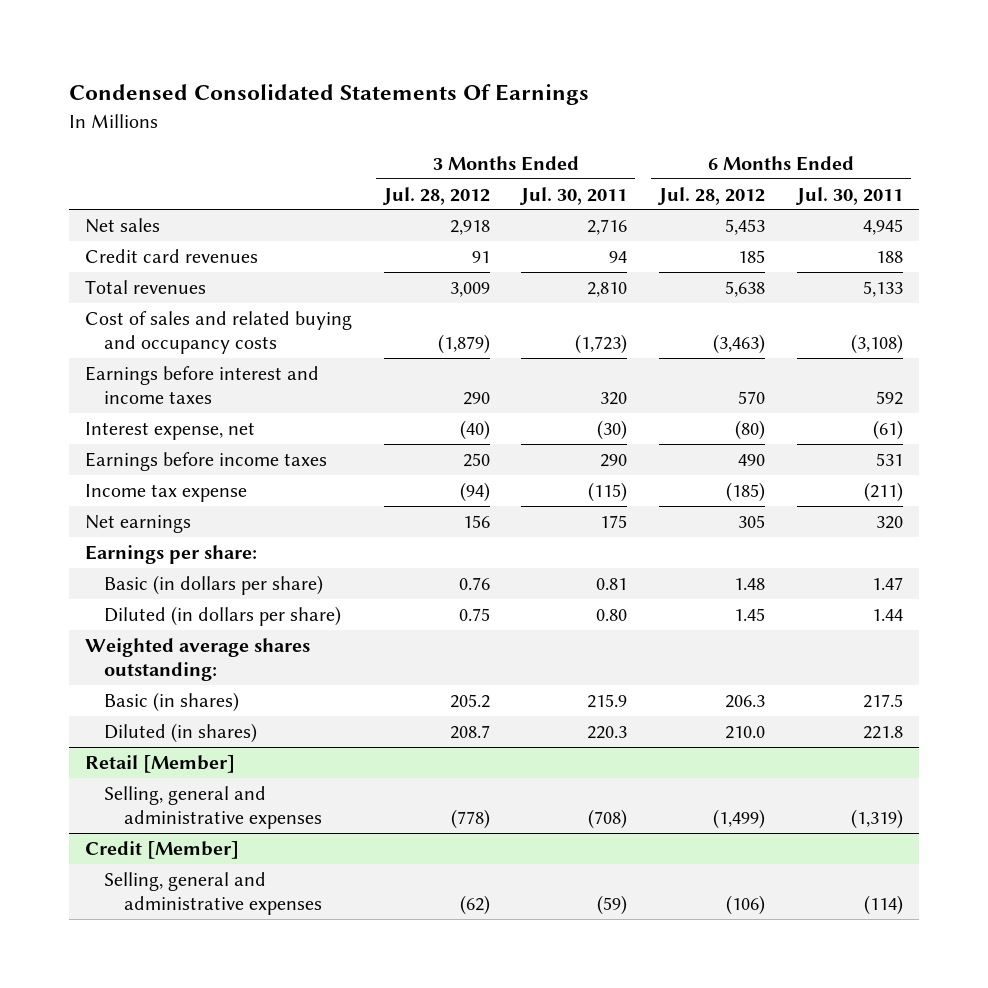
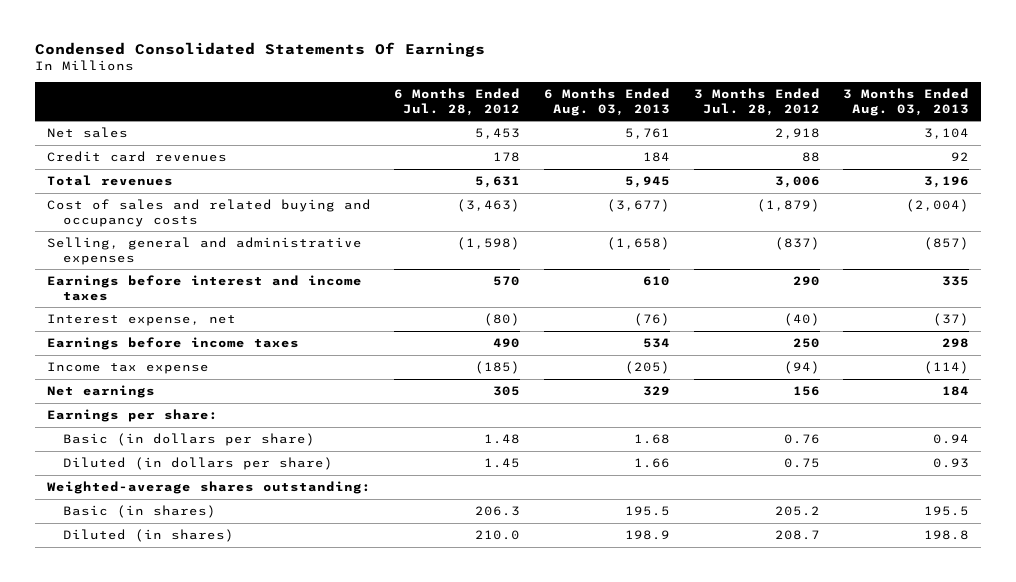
- | 3 Months Ended Jul. 28, 2012 | 3 Months Ended Jul. 30, 2011 | 6 Months Ended Jul. 28, 2012 | 6 Months Ended Jul. 30, 2011
+ | 6 Months Ended Jul. 28, 2012 | 6 Months Ended Aug. 03, 2013 | 3 Months Ended Jul. 28, 2012 | 3 Months Ended Aug. 03, 2013
- Credit card revenues | 91 | 94 | 185 | 188
- Total revenues | 3,009 | 2,810 | 5,638 | 5,133
+ Credit card revenues | 178 | 184 | 88 | 92
+ Total revenues | 5,631 | 5,945 | 3,006 | 3,196
+ Selling, general and administrative expenses | (1,598) | (1,658) | (837) | (857)
- Weighted average shares outstanding:
+ Weighted-average shares outstanding:
- Retail [Member]
- Selling, general and administrative expenses | (778) | (708) | (1,499) | (1,319)
- Credit [Member]
- Selling, general and administrative expenses | (62) | (59) | (106) | (114)

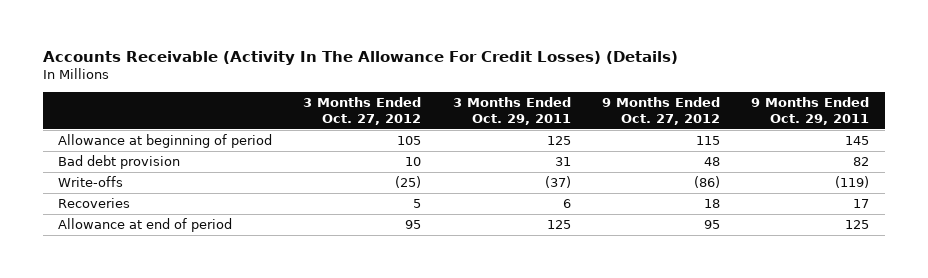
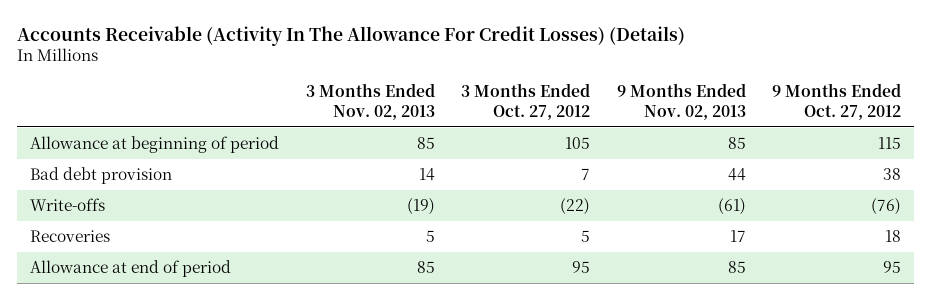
- | 3 Months Ended Oct. 27, 2012 | 3 Months Ended Oct. 29, 2011 | 9 Months Ended Oct. 27, 2012 | 9 Months Ended Oct. 29, 2011
+ | 3 Months Ended Nov. 02, 2013 | 3 Months Ended Oct. 27, 2012 | 9 Months Ended Nov. 02, 2013 | 9 Months Ended Oct. 27, 2012
- Bad debt provision | 10 | 31 | 48 | 82
- Write-offs | (25) | (37) | (86) | (119)
+ Bad debt provision | 14 | 7 | 44 | 38
+ Write-offs | (19) | (22) | (61) | (76)

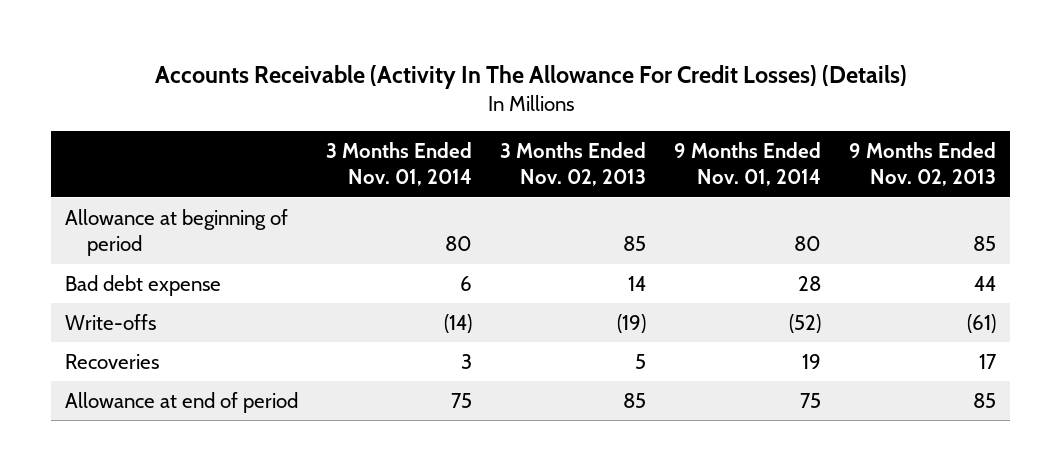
- | 3 Months Ended Nov. 02, 2013 | 3 Months Ended Oct. 27, 2012 | 9 Months Ended Nov. 02, 2013 | 9 Months Ended Oct. 27, 2012
+ | 3 Months Ended Nov. 01, 2014 | 3 Months Ended Nov. 02, 2013 | 9 Months Ended Nov. 01, 2014 | 9 Months Ended Nov. 02, 2013
- Bad debt provision | 14 | 7 | 44 | 38
+ Bad debt expense | 6 | 14 | 28 | 44

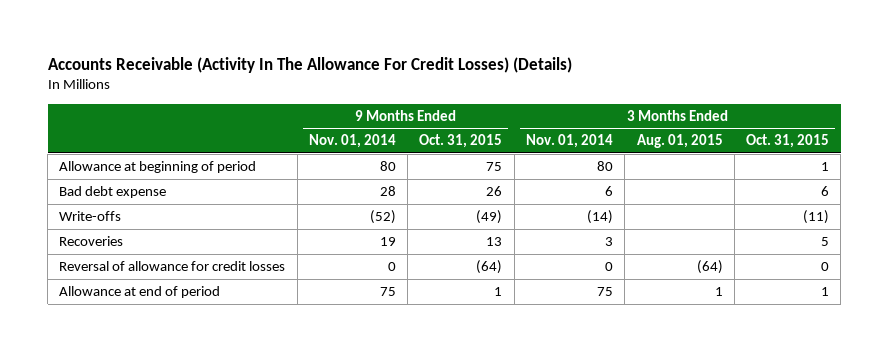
- | 3 Months Ended Nov. 01, 2014 | 3 Months Ended Nov. 02, 2013 | 9 Months Ended Nov. 01, 2014 | 9 Months Ended Nov. 02, 2013
+ | 9 Months Ended Nov. 01, 2014 | 9 Months Ended Oct. 31, 2015 | 3 Months Ended Nov. 01, 2014 | 3 Months Ended Aug. 01, 2015 | 3 Months Ended Oct. 31, 2015
+ Reversal of allowance for credit losses | 0 | (64) | 0 | (64) | 0

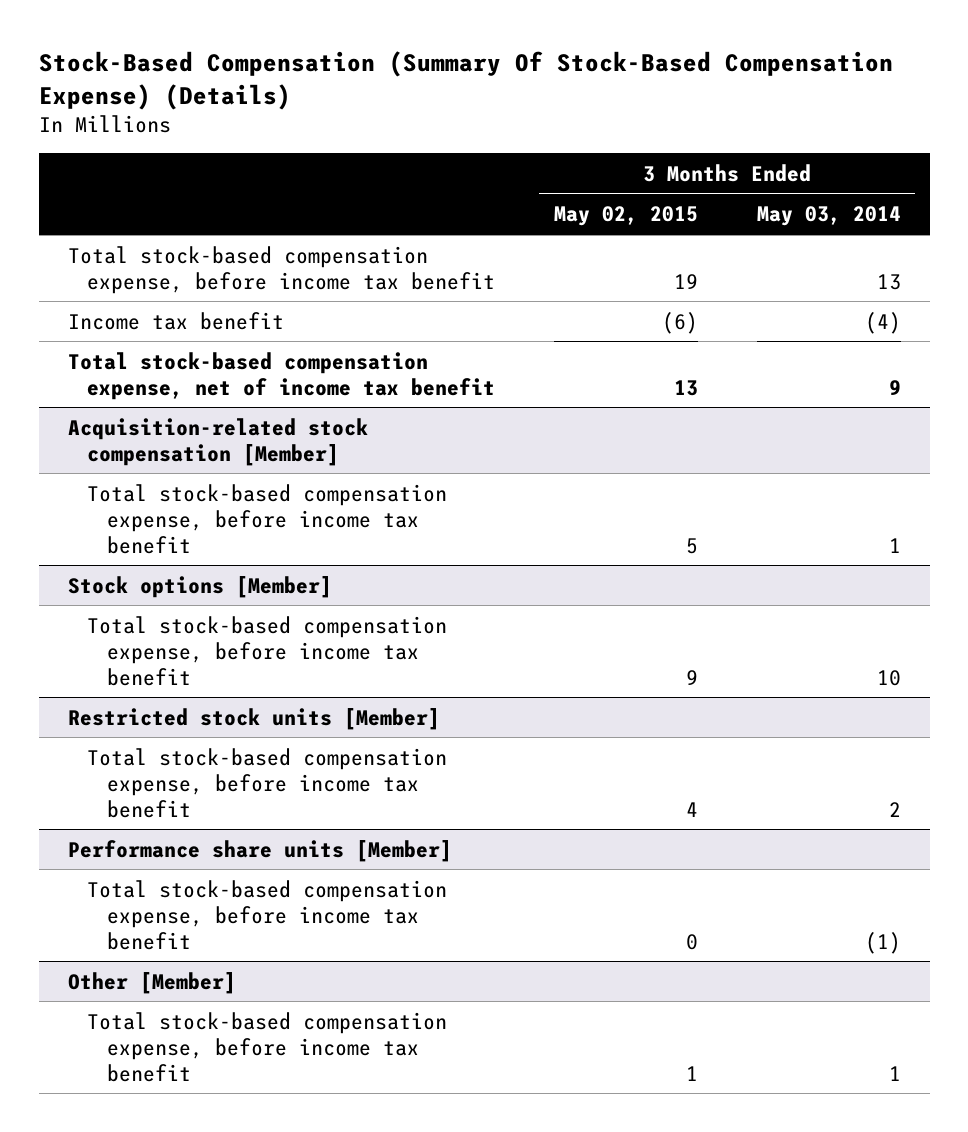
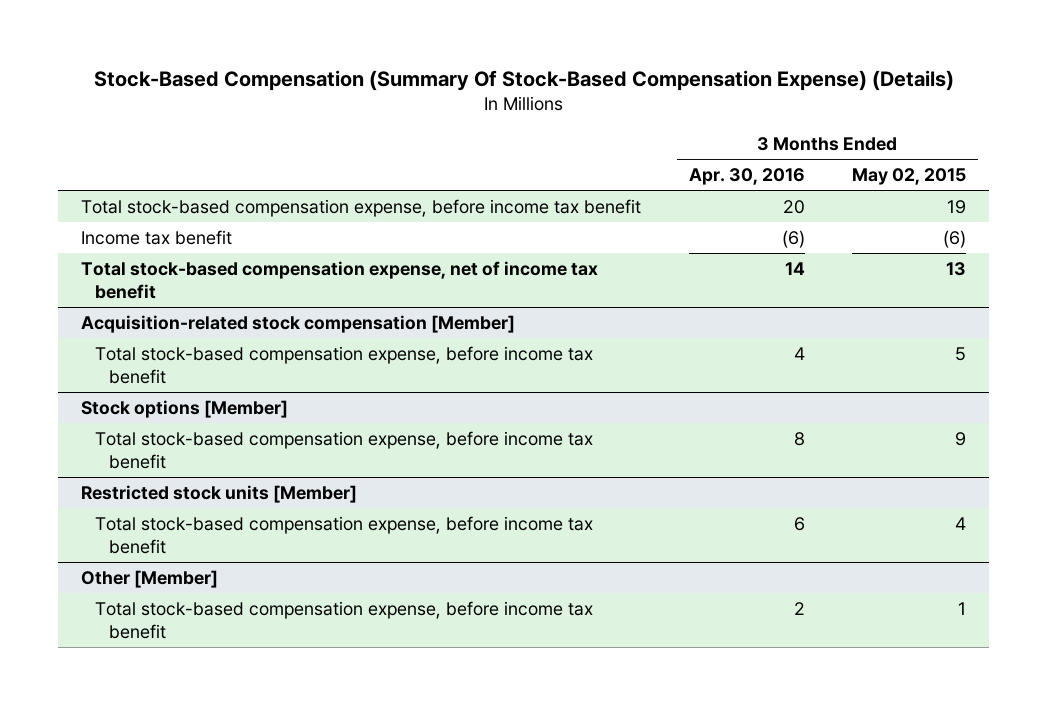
- | 3 Months Ended May 02, 2015 | 3 Months Ended May 03, 2014
+ | 3 Months Ended Apr. 30, 2016 | 3 Months Ended May 02, 2015
- Performance share units [Member]
- Total stock-based compensation expense, before income tax benefit | 0 | (1)

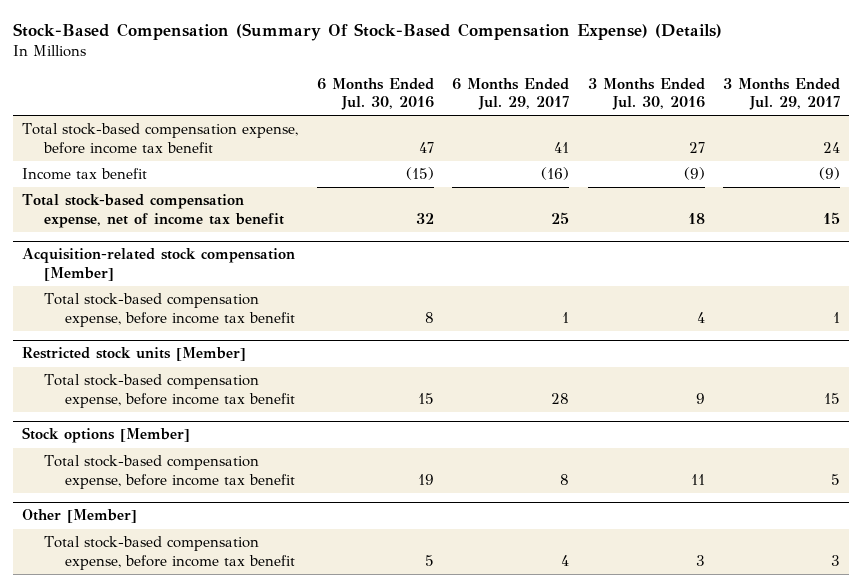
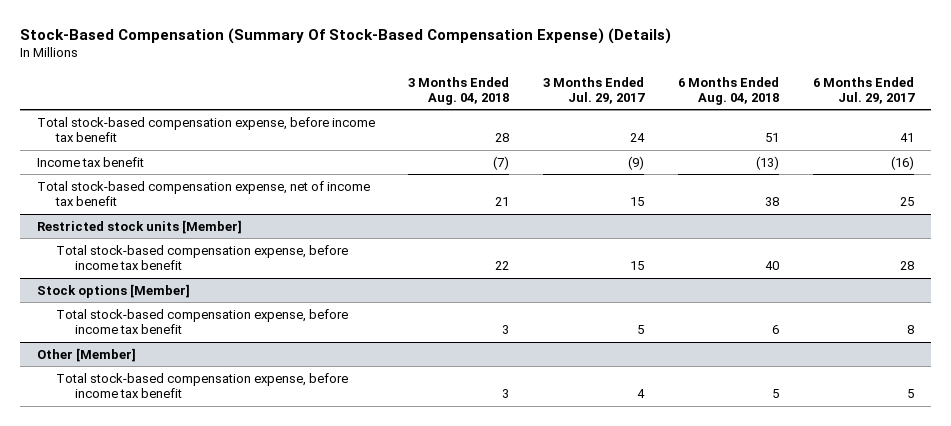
- | 6 Months Ended Jul. 30, 2016 | 6 Months Ended Jul. 29, 2017 | 3 Months Ended Jul. 30, 2016 | 3 Months Ended Jul. 29, 2017
+ | 3 Months Ended Aug. 04, 2018 | 3 Months Ended Jul. 29, 2017 | 6 Months Ended Aug. 04, 2018 | 6 Months Ended Jul. 29, 2017
- Acquisition-related stock compensation [Member]
- Total stock-based compensation expense, before income tax benefit | 8 | 1 | 4 | 1
@ Other [Member]
- Total stock-based compensation expense, before income tax benefit | 5 | 4 | 3 | 3
+ Total stock-based compensation expense, before income tax benefit | 3 | 4 | 5 | 5

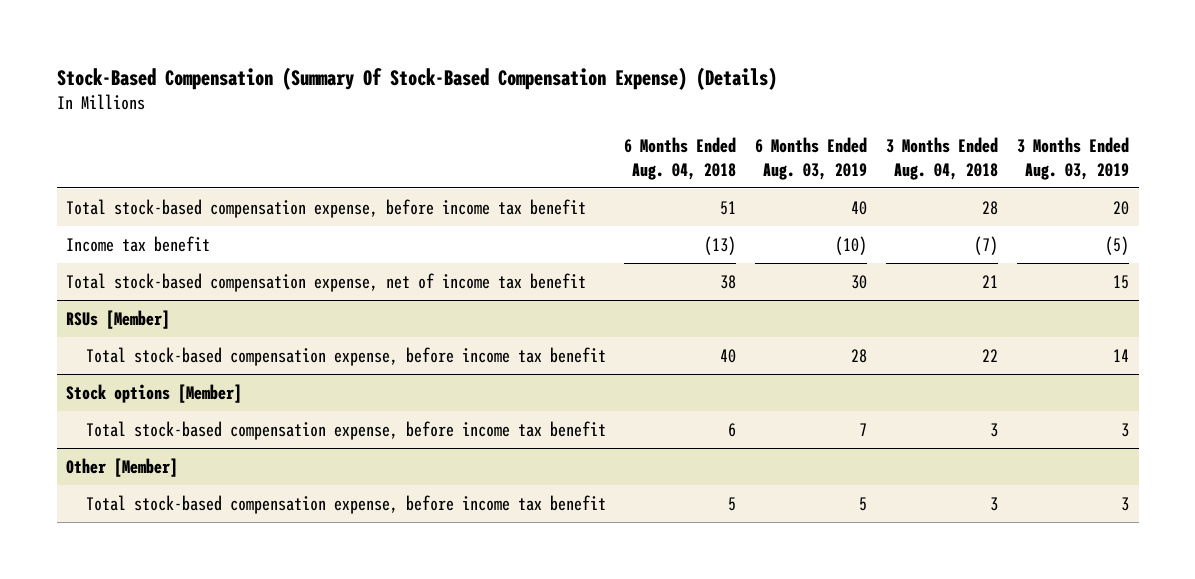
- | 3 Months Ended Aug. 04, 2018 | 3 Months Ended Jul. 29, 2017 | 6 Months Ended Aug. 04, 2018 | 6 Months Ended Jul. 29, 2017
+ | 6 Months Ended Aug. 04, 2018 | 6 Months Ended Aug. 03, 2019 | 3 Months Ended Aug. 04, 2018 | 3 Months Ended Aug. 03, 2019
- Restricted stock units [Member]
+ RSUs [Member]

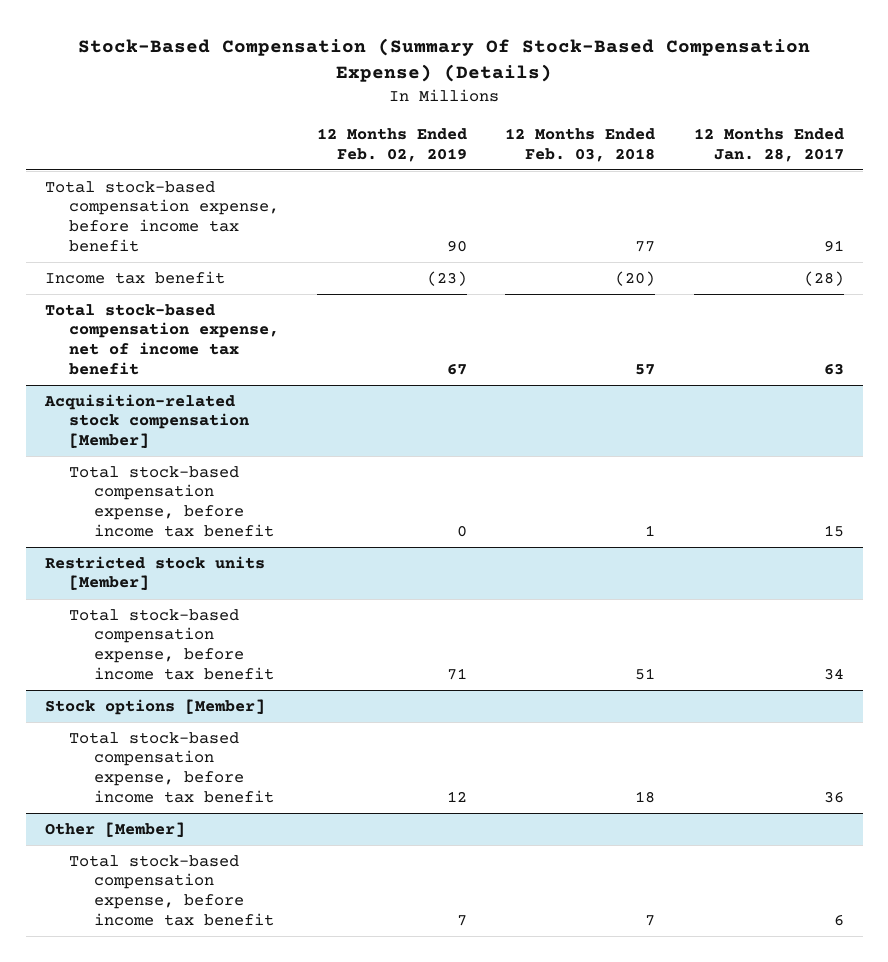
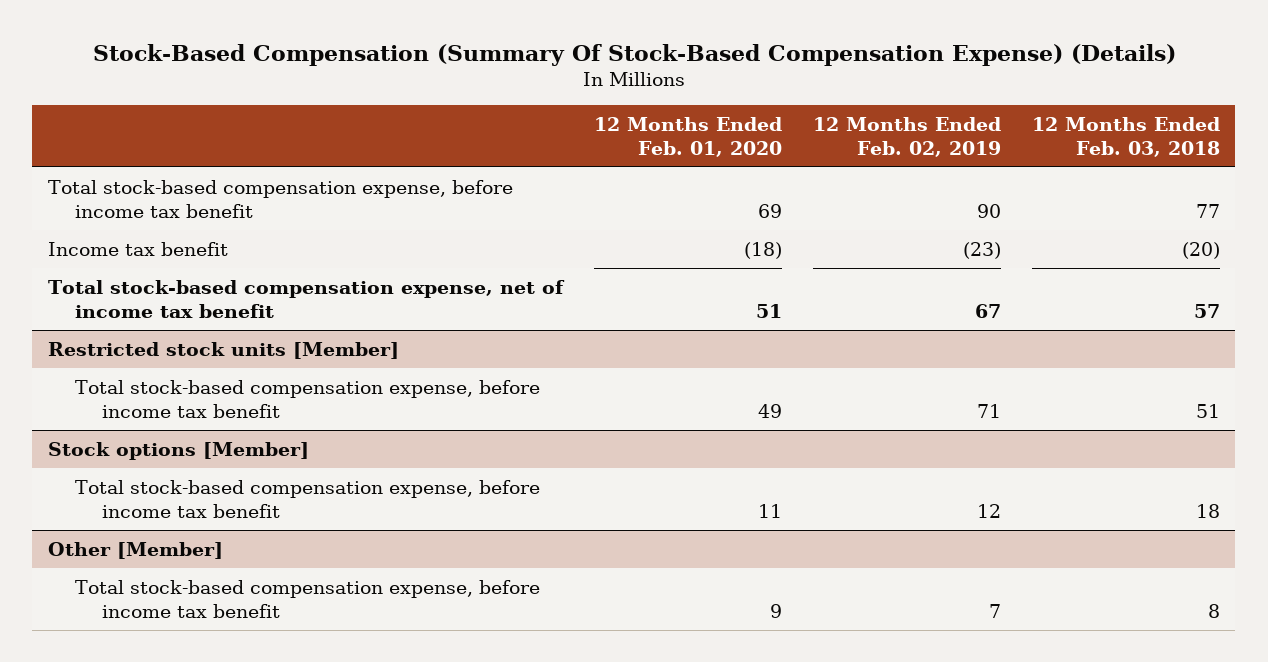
- | 12 Months Ended Feb. 02, 2019 | 12 Months Ended Feb. 03, 2018 | 12 Months Ended Jan. 28, 2017
+ | 12 Months Ended Feb. 01, 2020 | 12 Months Ended Feb. 02, 2019 | 12 Months Ended Feb. 03, 2018
- Acquisition-related stock compensation [Member]
- Total stock-based compensation expense, before income tax benefit | 0 | 1 | 15
@ Other [Member]
- Total stock-based compensation expense, before income tax benefit | 7 | 7 | 6
+ Total stock-based compensation expense, before income tax benefit | 9 | 7 | 8

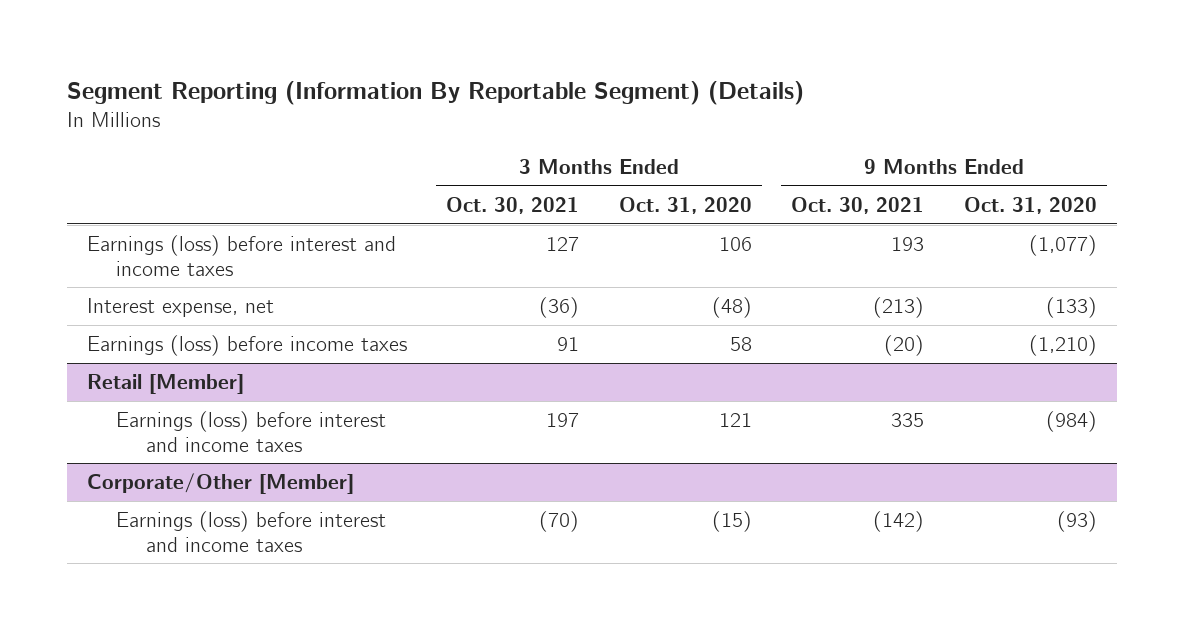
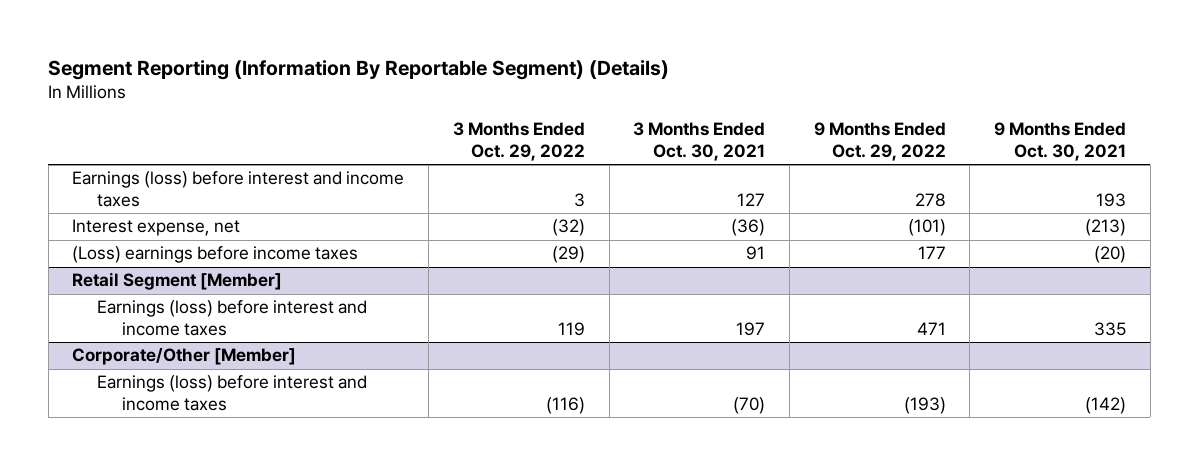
- | 3 Months Ended Oct. 30, 2021 | 3 Months Ended Oct. 31, 2020 | 9 Months Ended Oct. 30, 2021 | 9 Months Ended Oct. 31, 2020
+ | 3 Months Ended Oct. 29, 2022 | 3 Months Ended Oct. 30, 2021 | 9 Months Ended Oct. 29, 2022 | 9 Months Ended Oct. 30, 2021
- Earnings (loss) before income taxes | 91 | 58 | (20) | (1,210)
- Retail [Member]
+ (Loss) earnings before income taxes | (29) | 91 | 177 | (20)
+ Retail Segment [Member]

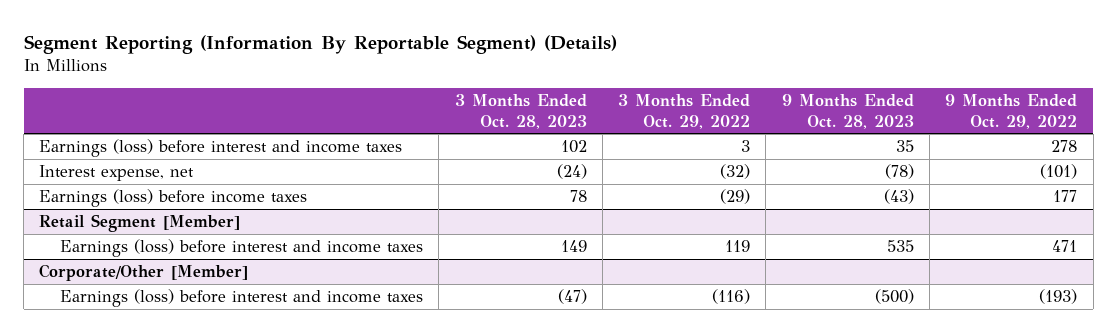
- | 3 Months Ended Oct. 29, 2022 | 3 Months Ended Oct. 30, 2021 | 9 Months Ended Oct. 29, 2022 | 9 Months Ended Oct. 30, 2021
+ | 3 Months Ended Oct. 28, 2023 | 3 Months Ended Oct. 29, 2022 | 9 Months Ended Oct. 28, 2023 | 9 Months Ended Oct. 29, 2022
- (Loss) earnings before income taxes | (29) | 91 | 177 | (20)
+ Earnings (loss) before income taxes | 78 | (29) | (43) | 177

